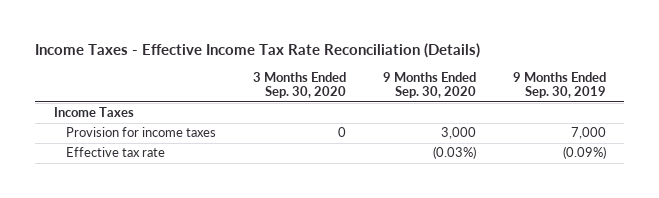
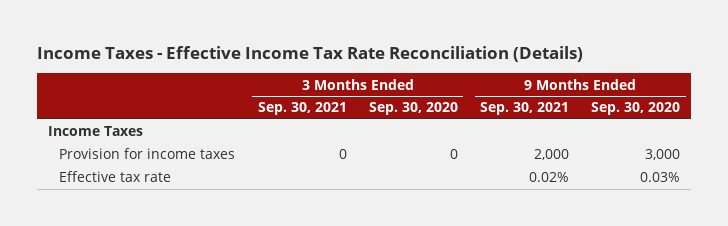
- | 3 Months Ended Sep. 30, 2020 | 9 Months Ended Sep. 30, 2020 | 9 Months Ended Sep. 30, 2019
+ | 3 Months Ended Sep. 30, 2021 | 3 Months Ended Sep. 30, 2020 | 9 Months Ended Sep. 30, 2021 | 9 Months Ended Sep. 30, 2020
- Effective tax rate | | (0.03%) | (0.09%)
+ Effective tax rate | | | 0.02% | 0.03%

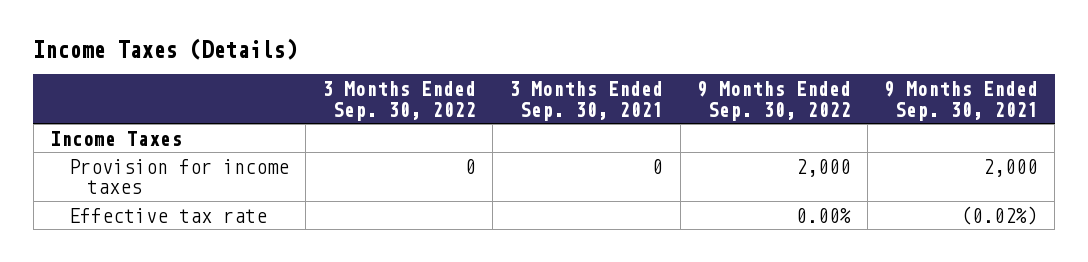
- Income Taxes - Effective Income Tax Rate Reconciliation (Details)
+ Income Taxes (Details)
- | 3 Months Ended Sep. 30, 2021 | 3 Months Ended Sep. 30, 2020 | 9 Months Ended Sep. 30, 2021 | 9 Months Ended Sep. 30, 2020
+ | 3 Months Ended Sep. 30, 2022 | 3 Months Ended Sep. 30, 2021 | 9 Months Ended Sep. 30, 2022 | 9 Months Ended Sep. 30, 2021
- Effective tax rate | | | 0.02% | 0.03%
+ Effective tax rate | | | 0.00% | (0.02%)

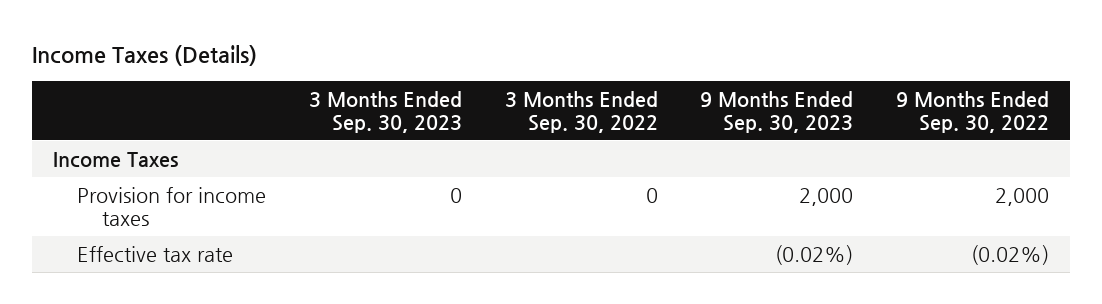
- | 3 Months Ended Sep. 30, 2022 | 3 Months Ended Sep. 30, 2021 | 9 Months Ended Sep. 30, 2022 | 9 Months Ended Sep. 30, 2021
+ | 3 Months Ended Sep. 30, 2023 | 3 Months Ended Sep. 30, 2022 | 9 Months Ended Sep. 30, 2023 | 9 Months Ended Sep. 30, 2022
- Effective tax rate | | | 0.00% | (0.02%)
+ Effective tax rate | | | (0.02%) | (0.02%)

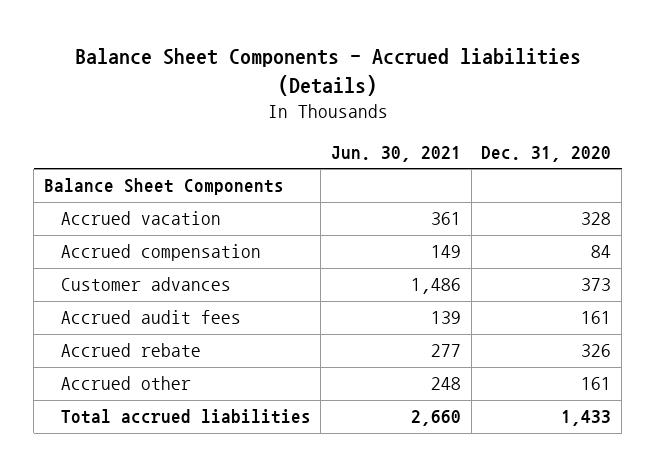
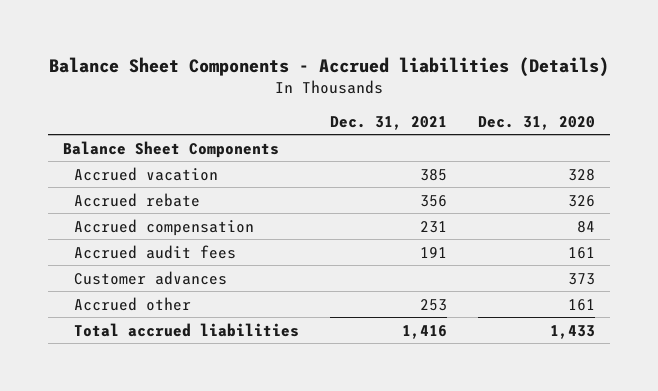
- | Jun. 30, 2021 | Dec. 31, 2020
+ | Dec. 31, 2021 | Dec. 31, 2020
moved up: Accrued rebate | 356 | 326
moved down: Customer advances | | 373

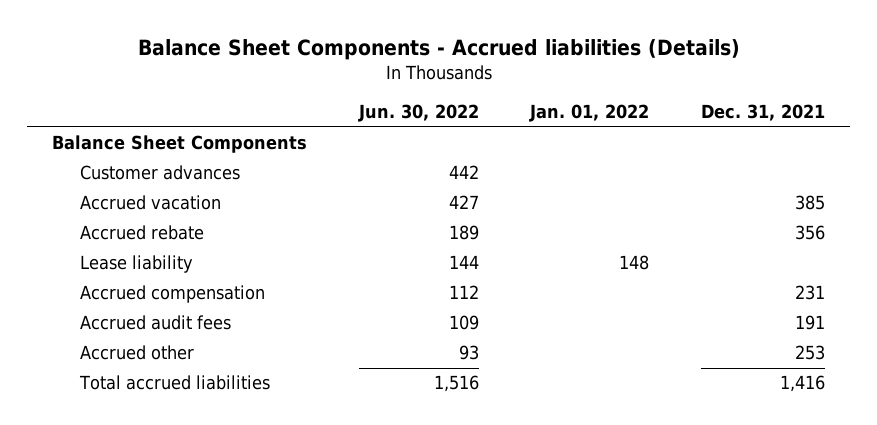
- | Dec. 31, 2021 | Dec. 31, 2020
+ | Jun. 30, 2022 | Jan. 01, 2022 | Dec. 31, 2021
moved up: Customer advances | 442 | |
+ Lease liability | 144 | 148 |

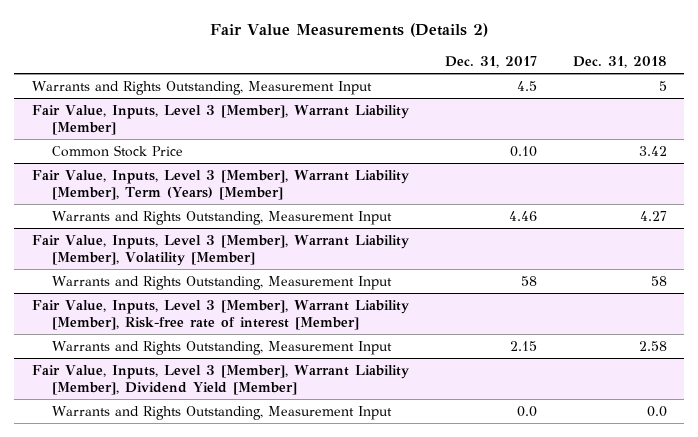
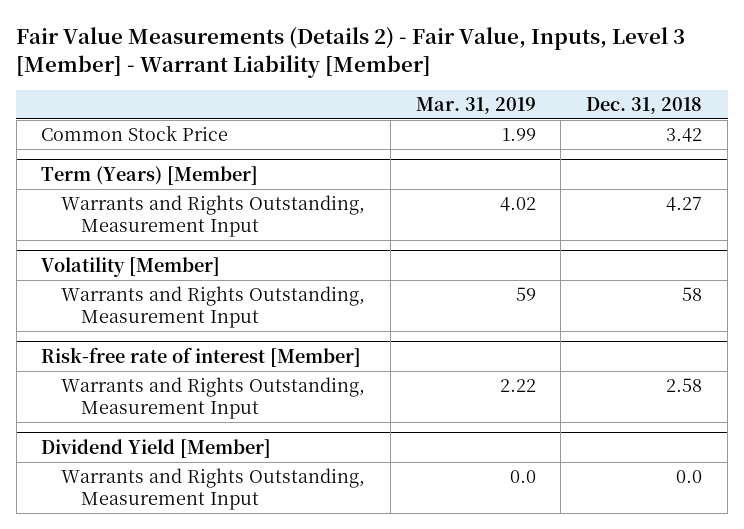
- Fair Value Measurements (Details 2)
+ Fair Value Measurements (Details 2) - Fair Value, Inputs, Level 3 [Member] - Warrant Liability [Member]
- | Dec. 31, 2017 | Dec. 31, 2018
+ | Mar. 31, 2019 | Dec. 31, 2018
- Warrants and Rights Outstanding, Measurement Input | 4.5 | 5
- Fair Value, Inputs, Level 3 [Member], Warrant Liability [Member]
- Fair Value, Inputs, Level 3 [Member], Warrant Liability [Member], Term (Years) [Member]
+ Term (Years) [Member]
- Fair Value, Inputs, Level 3 [Member], Warrant Liability [Member], Volatility [Member]
+ Volatility [Member]
- Fair Value, Inputs, Level 3 [Member], Warrant Liability [Member], Risk-free rate of interest [Member]
+ Risk-free rate of interest [Member]
- Fair Value, Inputs, Level 3 [Member], Warrant Liability [Member], Dividend Yield [Member]
+ Dividend Yield [Member]

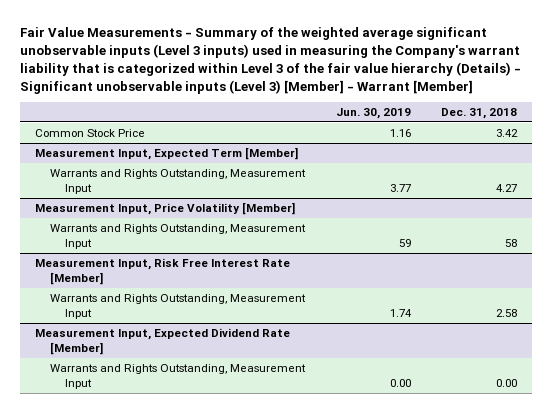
- Fair Value Measurements (Details 2) - Fair Value, Inputs, Level 3 [Member] - Warrant Liability [Member]
+ Fair Value Measurements - Summary of the weighted average significant unobservable inputs (Level 3 inputs) used in measuring the Company's warrant liability that is categorized within Level 3 of the fair value hierarchy (Details) - Significant unobservable inputs (Level 3) [Member] - Warrant [Member]
- | Mar. 31, 2019 | Dec. 31, 2018
+ | Jun. 30, 2019 | Dec. 31, 2018
- Term (Years) [Member]
+ Measurement Input, Expected Term [Member]
- Volatility [Member]
+ Measurement Input, Price Volatility [Member]
- Risk-free rate of interest [Member]
+ Measurement Input, Risk Free Interest Rate [Member]
- Dividend Yield [Member]
- Warrants and Rights Outstanding, Measurement Input | 0.0 | 0.0
+ Measurement Input, Expected Dividend Rate [Member]
+ Warrants and Rights Outstanding, Measurement Input | 0.00 | 0.00

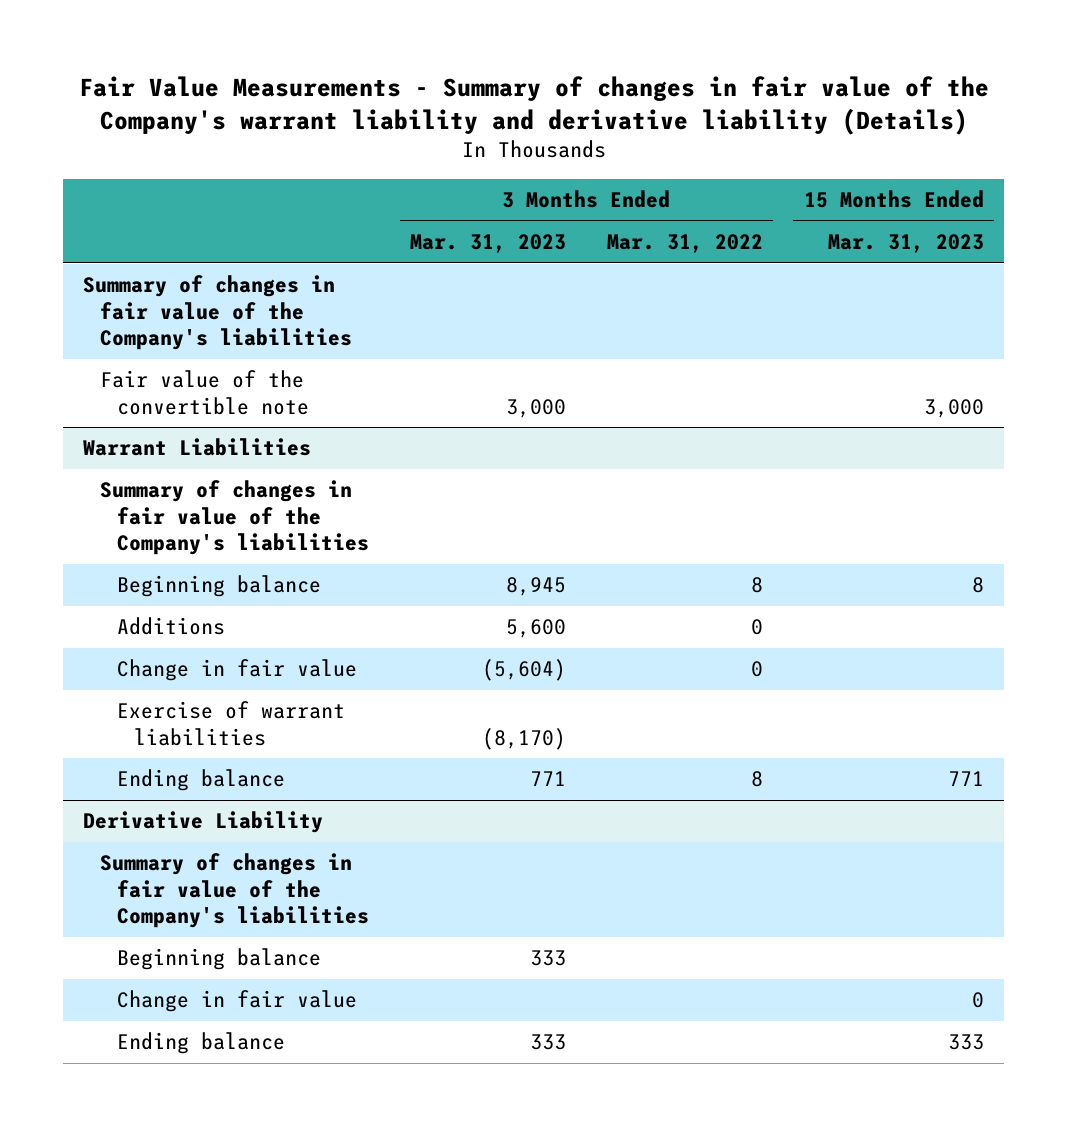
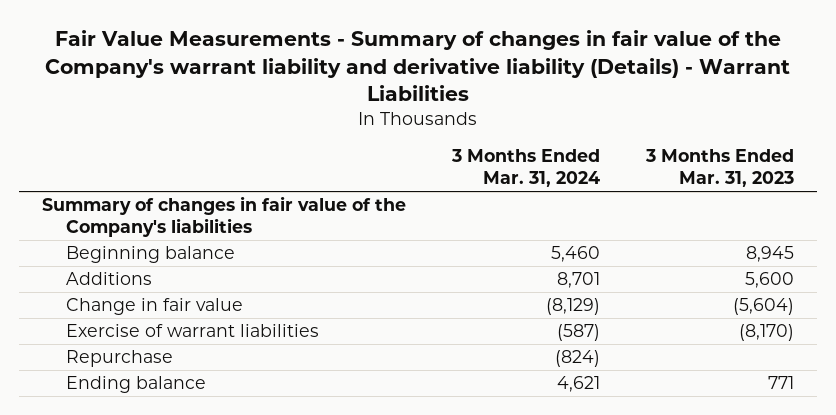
- Fair Value Measurements - Summary of changes in fair value of the Company's warrant liability and derivative liability (Details)
+ Fair Value Measurements - Summary of changes in fair value of the Company's warrant liability and derivative liability (Details) - Warrant Liabilities
- | 3 Months Ended Mar. 31, 2023 | 3 Months Ended Mar. 31, 2022 | 15 Months Ended Mar. 31, 2023
+ | 3 Months Ended Mar. 31, 2024 | 3 Months Ended Mar. 31, 2023
- Fair value of the convertible note | 3,000 | | 3,000
- Warrant Liabilities
- Summary of changes in fair value of the Company's liabilities
+ Repurchase | (824) |
- Derivative Liability
- Summary of changes in fair value of the Company's liabilities
- Beginning balance | 333 | |
- Change in fair value | | | 0
- Ending balance | 333 | | 333

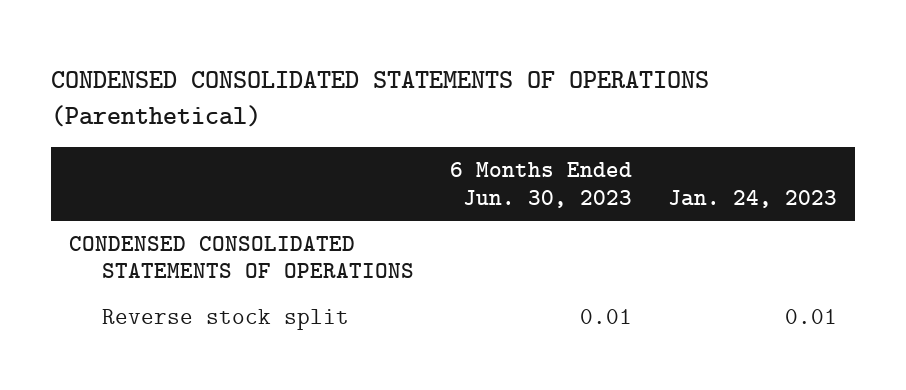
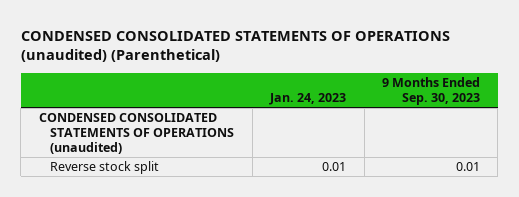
- CONDENSED CONSOLIDATED STATEMENTS OF OPERATIONS (Parenthetical)
+ CONDENSED CONSOLIDATED STATEMENTS OF OPERATIONS (unaudited) (Parenthetical)
- | 6 Months Ended Jun. 30, 2023 | Jan. 24, 2023
+ | Jan. 24, 2023 | 9 Months Ended Sep. 30, 2023
- CONDENSED CONSOLIDATED STATEMENTS OF OPERATIONS
+ CONDENSED CONSOLIDATED STATEMENTS OF OPERATIONS (unaudited)

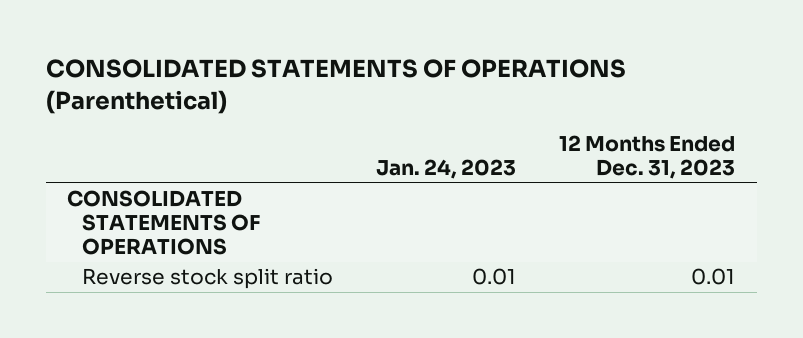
- CONDENSED CONSOLIDATED STATEMENTS OF OPERATIONS (unaudited) (Parenthetical)
+ CONSOLIDATED STATEMENTS OF OPERATIONS (Parenthetical)
- | Jan. 24, 2023 | 9 Months Ended Sep. 30, 2023
+ | Jan. 24, 2023 | 12 Months Ended Dec. 31, 2023
- CONDENSED CONSOLIDATED STATEMENTS OF OPERATIONS (unaudited)
- Reverse stock split | 0.01 | 0.01
+ CONSOLIDATED STATEMENTS OF OPERATIONS
+ Reverse stock split ratio | 0.01 | 0.01

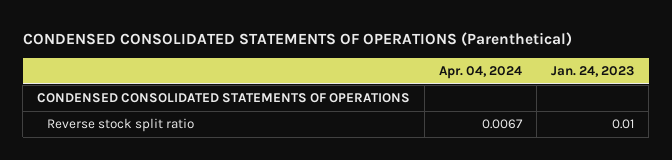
- CONSOLIDATED STATEMENTS OF OPERATIONS (Parenthetical)
+ CONDENSED CONSOLIDATED STATEMENTS OF OPERATIONS (Parenthetical)
- | Jan. 24, 2023 | 12 Months Ended Dec. 31, 2023
+ | Apr. 04, 2024 | Jan. 24, 2023
- CONSOLIDATED STATEMENTS OF OPERATIONS
+ CONDENSED CONSOLIDATED STATEMENTS OF OPERATIONS

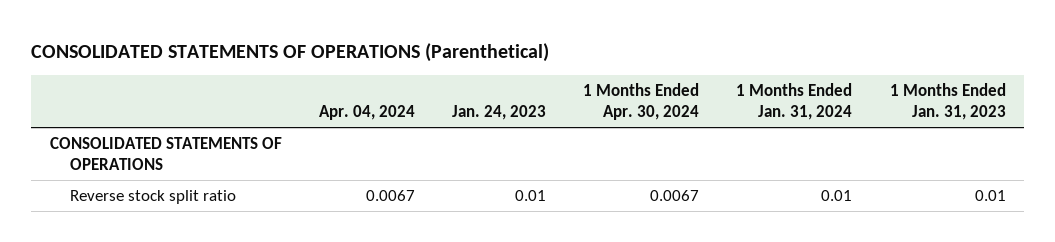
- CONDENSED CONSOLIDATED STATEMENTS OF OPERATIONS (Parenthetical)
+ CONSOLIDATED STATEMENTS OF OPERATIONS (Parenthetical)
- | Apr. 04, 2024 | Jan. 24, 2023
+ | Apr. 04, 2024 | Jan. 24, 2023 | 1 Months Ended Apr. 30, 2024 | 1 Months Ended Jan. 31, 2024 | 1 Months Ended Jan. 31, 2023
- CONDENSED CONSOLIDATED STATEMENTS OF OPERATIONS
+ CONSOLIDATED STATEMENTS OF OPERATIONS

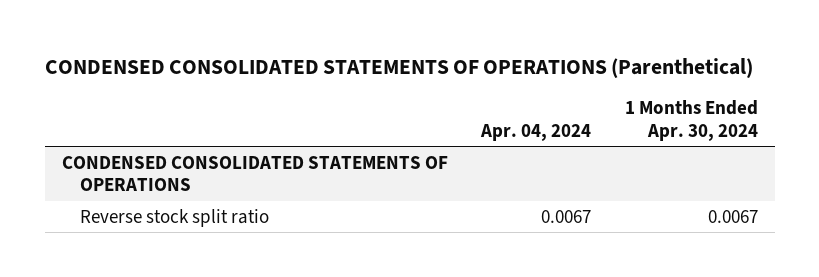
- CONSOLIDATED STATEMENTS OF OPERATIONS (Parenthetical)
+ CONDENSED CONSOLIDATED STATEMENTS OF OPERATIONS (Parenthetical)
- | Apr. 04, 2024 | Jan. 24, 2023 | 1 Months Ended Apr. 30, 2024 | 1 Months Ended Jan. 31, 2024 | 1 Months Ended Jan. 31, 2023
+ | Apr. 04, 2024 | 1 Months Ended Apr. 30, 2024
- CONSOLIDATED STATEMENTS OF OPERATIONS
+ CONDENSED CONSOLIDATED STATEMENTS OF OPERATIONS

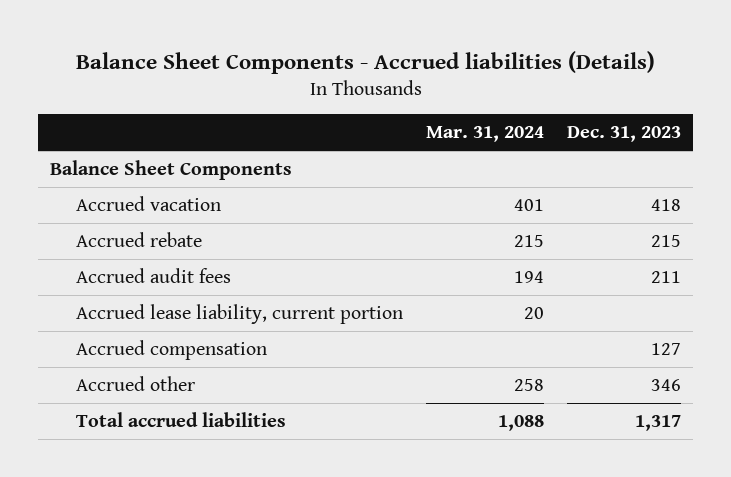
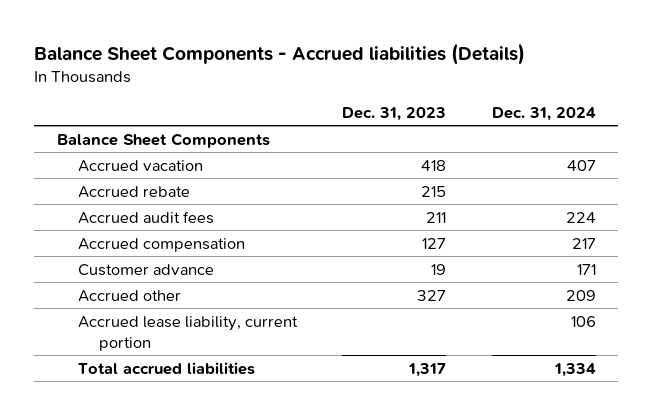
- | Mar. 31, 2024 | Dec. 31, 2023
+ | Dec. 31, 2023 | Dec. 31, 2024
- Accrued other | 258 | 346
+ Customer advance | 19 | 171
+ Accrued other | 327 | 209
moved down: Accrued lease liability, current portion | | 106

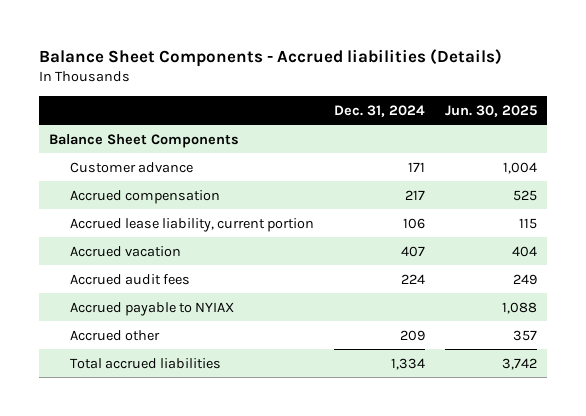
- | Dec. 31, 2023 | Dec. 31, 2024
+ | Dec. 31, 2024 | Jun. 30, 2025
moved up: Customer advance | 171 | 1,004
moved up: Accrued compensation | 217 | 525
moved up: Accrued lease liability, current portion | 106 | 115
- Accrued rebate | 215 |
+ Accrued payable to NYIAX | | 1,088

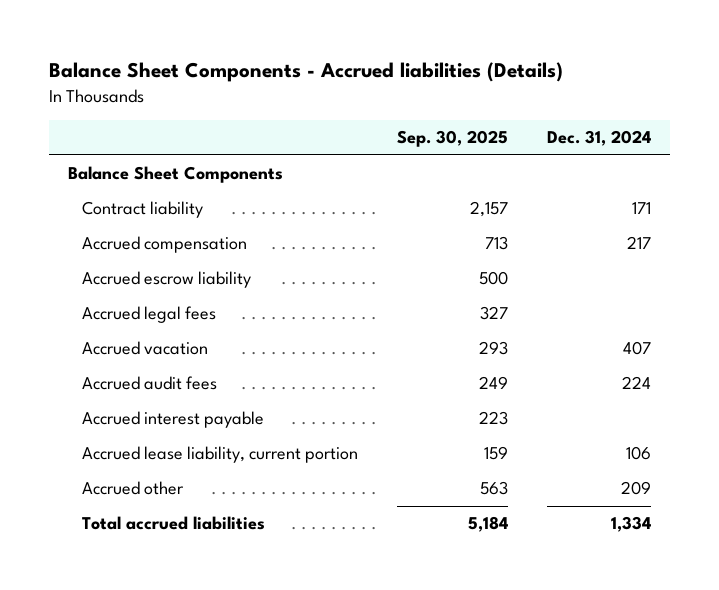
- | Dec. 31, 2024 | Jun. 30, 2025
+ | Sep. 30, 2025 | Dec. 31, 2024
- Customer advance | 171 | 1,004
+ Contract liability | 2,157 | 171
+ Accrued escrow liability | 500 |
+ Accrued legal fees | 327 |
- Accrued payable to NYIAX | | 1,088
+ Accrued interest payable | 223 |
moved down: Accrued lease liability, current portion | 159 | 106

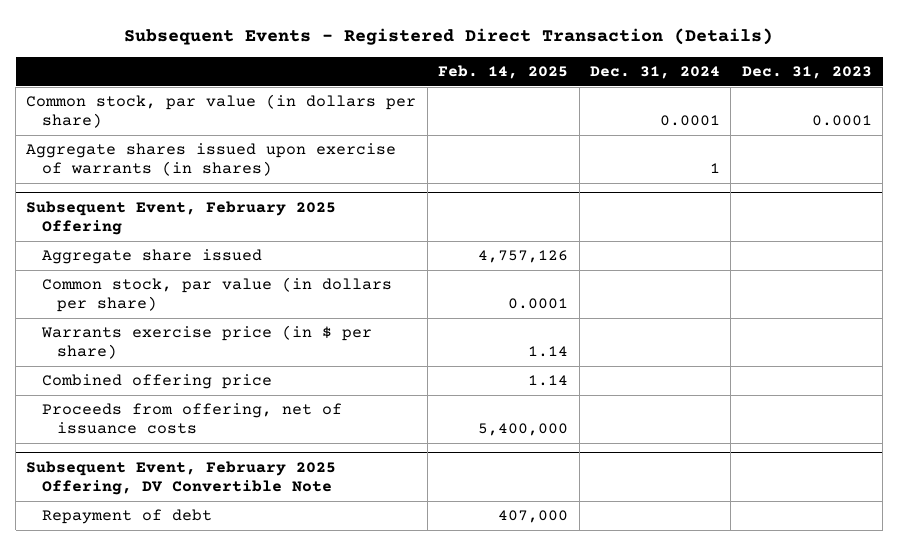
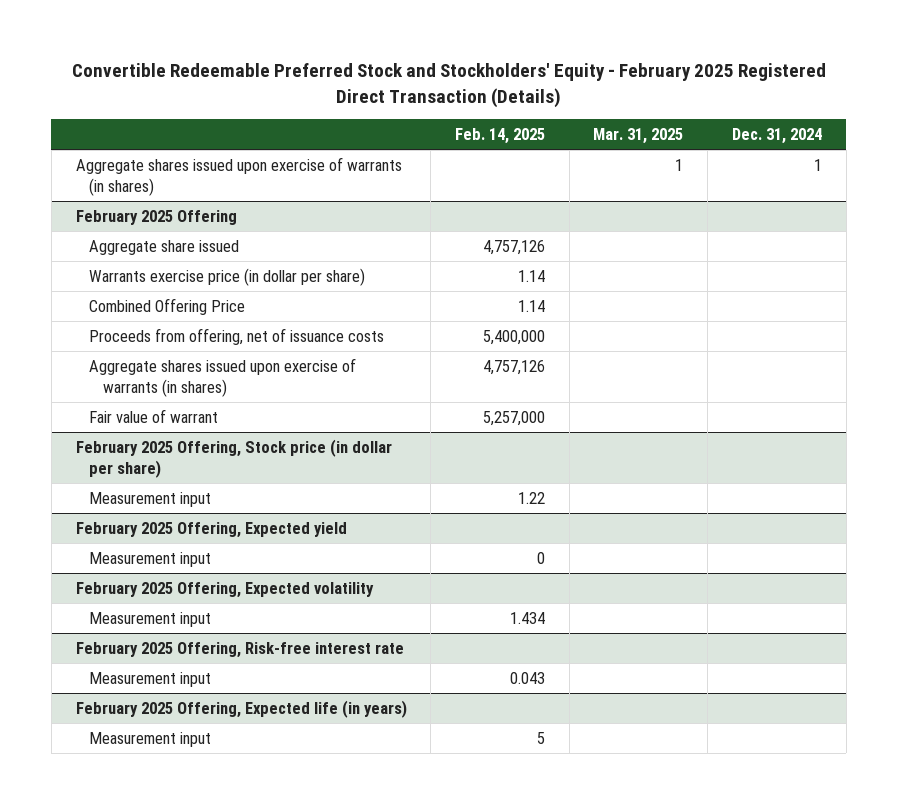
- Subsequent Events - Registered Direct Transaction (Details)
+ Convertible Redeemable Preferred Stock and Stockholders' Equity - February 2025 Registered Direct Transaction (Details)
- | Feb. 14, 2025 | Dec. 31, 2024 | Dec. 31, 2023
+ | Feb. 14, 2025 | Mar. 31, 2025 | Dec. 31, 2024
- Common stock, par value (in dollars per share) | | 0.0001 | 0.0001
- Subsequent Event, February 2025 Offering
+ February 2025 Offering
- Common stock, par value (in dollars per share) | 0.0001 | |
- Warrants exercise price (in $ per share) | 1.14 | |
- Combined offering price | 1.14 | |
+ Warrants exercise price (in dollar per share) | 1.14 | |
+ Combined Offering Price | 1.14 | |
- Subsequent Event, February 2025 Offering, DV Convertible Note
- Repayment of debt | 407,000 | |
+ Aggregate shares issued upon exercise of warrants (in shares) | 4,757,126 | |
+ Fair value of warrant | 5,257,000 | |
+ February 2025 Offering, Stock price (in dollar per share)
+ Measurement input | 1.22 | |
+ February 2025 Offering, Expected yield
+ Measurement input | 0 | |
+ February 2025 Offering, Expected volatility
+ Measurement input | 1.434 | |
+ February 2025 Offering, Risk-free interest rate
+ Measurement input | 0.043 | |
+ February 2025 Offering, Expected life (in years)
+ Measurement input | 5 | |

